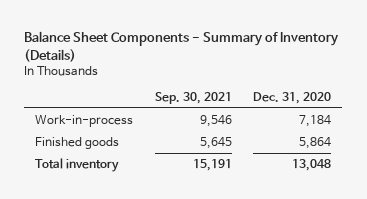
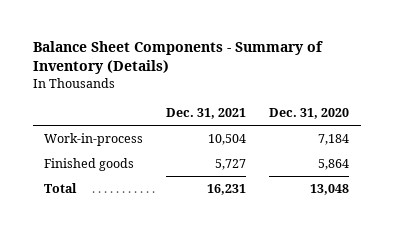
- | Sep. 30, 2021 | Dec. 31, 2020
+ | Dec. 31, 2021 | Dec. 31, 2020
- Total inventory | 15,191 | 13,048
+ Total | 16,231 | 13,048

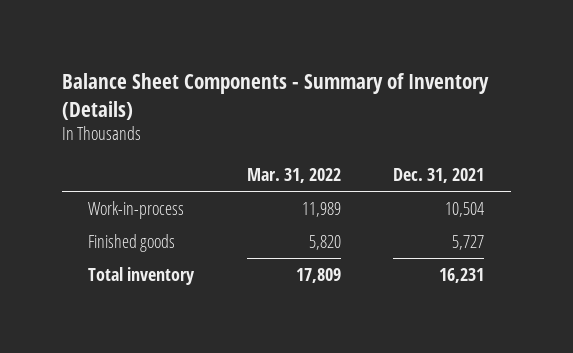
- | Dec. 31, 2021 | Dec. 31, 2020
+ | Mar. 31, 2022 | Dec. 31, 2021
- Total | 16,231 | 13,048
+ Total inventory | 17,809 | 16,231

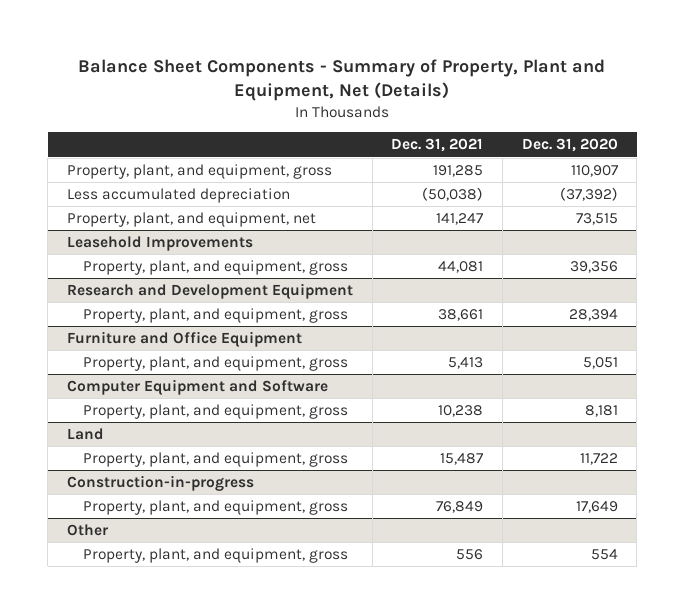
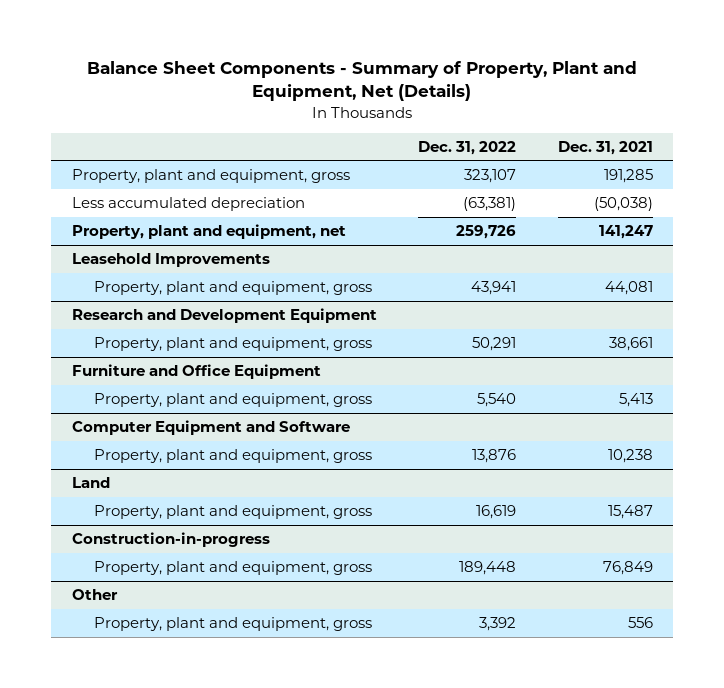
- | Dec. 31, 2021 | Dec. 31, 2020
+ | Dec. 31, 2022 | Dec. 31, 2021
- Property, plant, and equipment, gross | 191,285 | 110,907
+ Property, plant and equipment, gross | 323,107 | 191,285
- Property, plant, and equipment, net | 141,247 | 73,515
+ Property, plant and equipment, net | 259,726 | 141,247
@ Leasehold Improvements
- Property, plant, and equipment, gross | 44,081 | 39,356
+ Property, plant and equipment, gross | 43,941 | 44,081
@ Research and Development Equipment
- Property, plant, and equipment, gross | 38,661 | 28,394
+ Property, plant and equipment, gross | 50,291 | 38,661
@ Furniture and Office Equipment
- Property, plant, and equipment, gross | 5,413 | 5,051
+ Property, plant and equipment, gross | 5,540 | 5,413
@ Computer Equipment and Software
- Property, plant, and equipment, gross | 10,238 | 8,181
+ Property, plant and equipment, gross | 13,876 | 10,238
@ Land
- Property, plant, and equipment, gross | 15,487 | 11,722
+ Property, plant and equipment, gross | 16,619 | 15,487
@ Construction-in-progress
- Property, plant, and equipment, gross | 76,849 | 17,649
+ Property, plant and equipment, gross | 189,448 | 76,849
@ Other
- Property, plant, and equipment, gross | 556 | 554
+ Property, plant and equipment, gross | 3,392 | 556

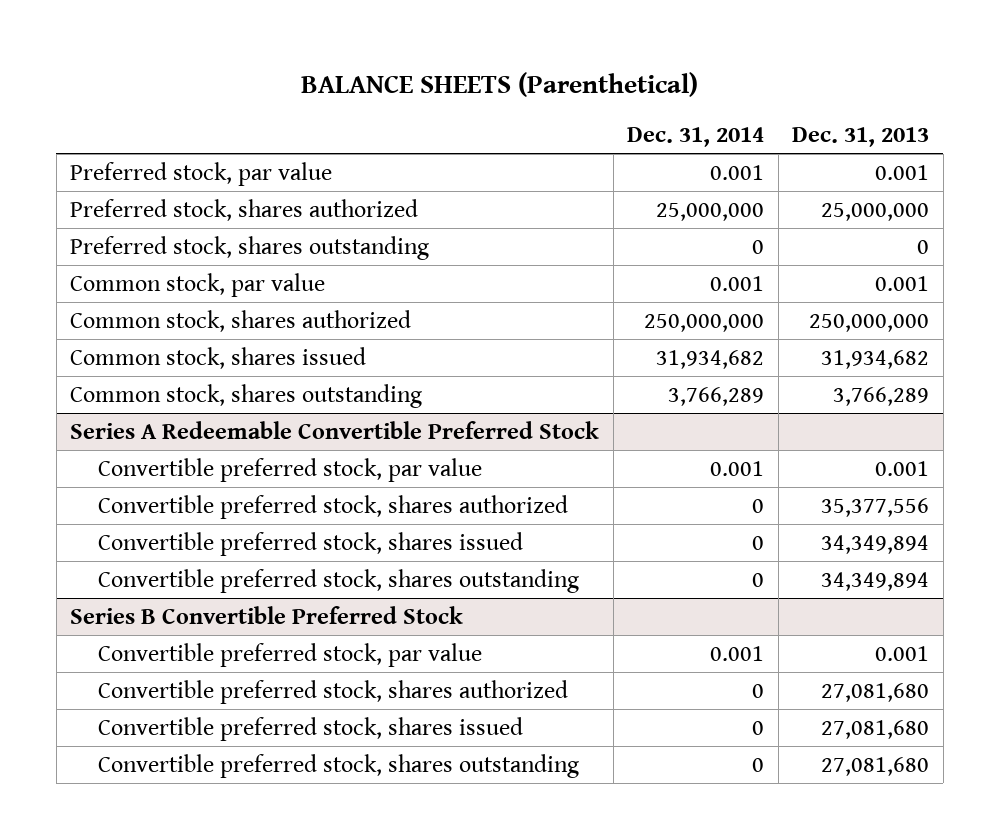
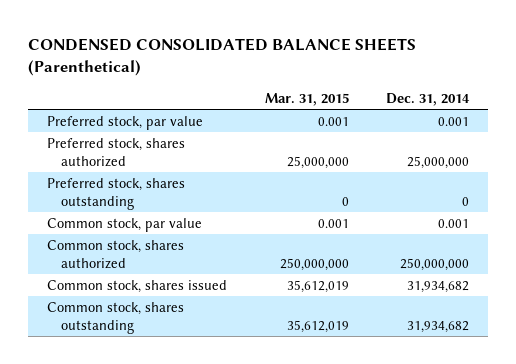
- BALANCE SHEETS (Parenthetical)
+ CONDENSED CONSOLIDATED BALANCE SHEETS (Parenthetical)
- | Dec. 31, 2014 | Dec. 31, 2013
+ | Mar. 31, 2015 | Dec. 31, 2014
- Common stock, shares outstanding | 3,766,289 | 3,766,289
- Series A Redeemable Convertible Preferred Stock
- Convertible preferred stock, par value | 0.001 | 0.001
- Convertible preferred stock, shares authorized | 0 | 35,377,556
- Convertible preferred stock, shares issued | 0 | 34,349,894
- Convertible preferred stock, shares outstanding | 0 | 34,349,894
- Series B Convertible Preferred Stock
- Convertible preferred stock, par value | 0.001 | 0.001
- Convertible preferred stock, shares authorized | 0 | 27,081,680
- Convertible preferred stock, shares issued | 0 | 27,081,680
- Convertible preferred stock, shares outstanding | 0 | 27,081,680
+ Common stock, shares outstanding | 35,612,019 | 31,934,682

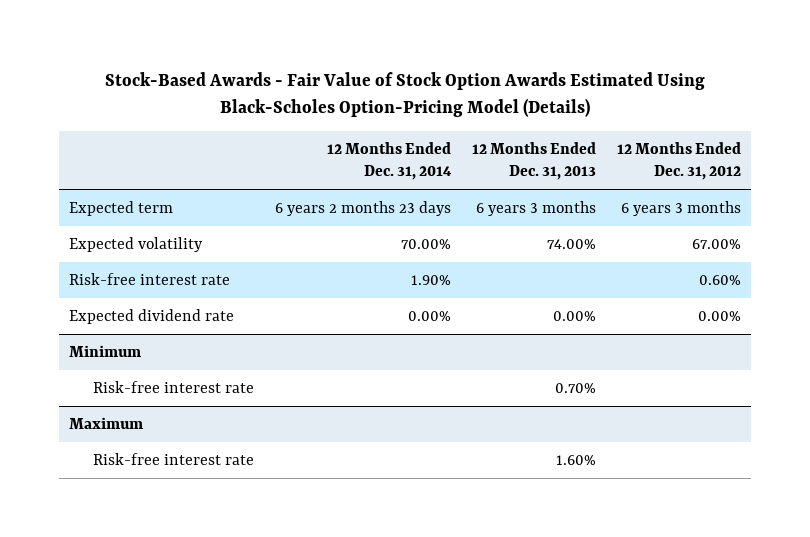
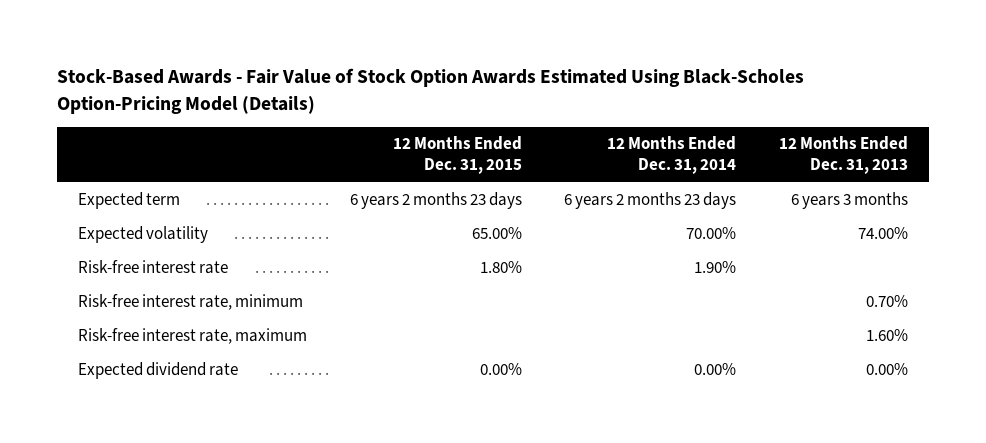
- | 12 Months Ended Dec. 31, 2014 | 12 Months Ended Dec. 31, 2013 | 12 Months Ended Dec. 31, 2012
+ | 12 Months Ended Dec. 31, 2015 | 12 Months Ended Dec. 31, 2014 | 12 Months Ended Dec. 31, 2013
+ Risk-free interest rate, minimum | | | 0.70%
+ Risk-free interest rate, maximum | | | 1.60%
- Minimum
- Risk-free interest rate | | 0.70% |
- Maximum
- Risk-free interest rate | | 1.60% |

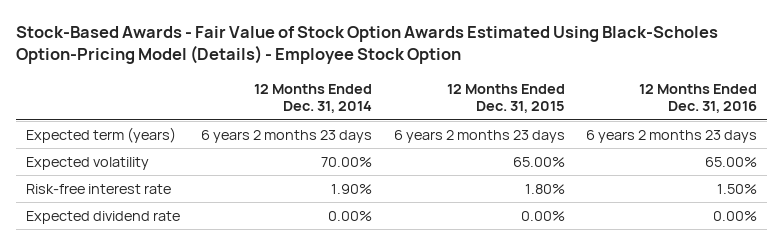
- Stock-Based Awards - Fair Value of Stock Option Awards Estimated Using Black-Scholes Option-Pricing Model (Details)
+ Stock-Based Awards - Fair Value of Stock Option Awards Estimated Using Black-Scholes Option-Pricing Model (Details) - Employee Stock Option
- | 12 Months Ended Dec. 31, 2015 | 12 Months Ended Dec. 31, 2014 | 12 Months Ended Dec. 31, 2013
+ | 12 Months Ended Dec. 31, 2014 | 12 Months Ended Dec. 31, 2015 | 12 Months Ended Dec. 31, 2016
- Expected term | 6 years 2 months 23 days | 6 years 2 months 23 days | 6 years 3 months
+ Expected term (years) | 6 years 2 months 23 days | 6 years 2 months 23 days | 6 years 2 months 23 days
- Risk-free interest rate, minimum | | | 0.70%
- Risk-free interest rate, maximum | | | 1.60%

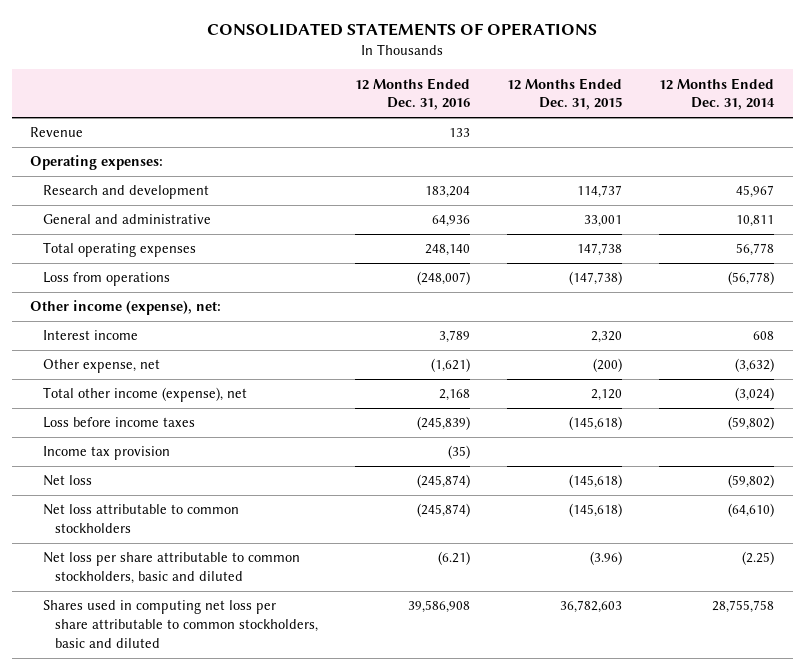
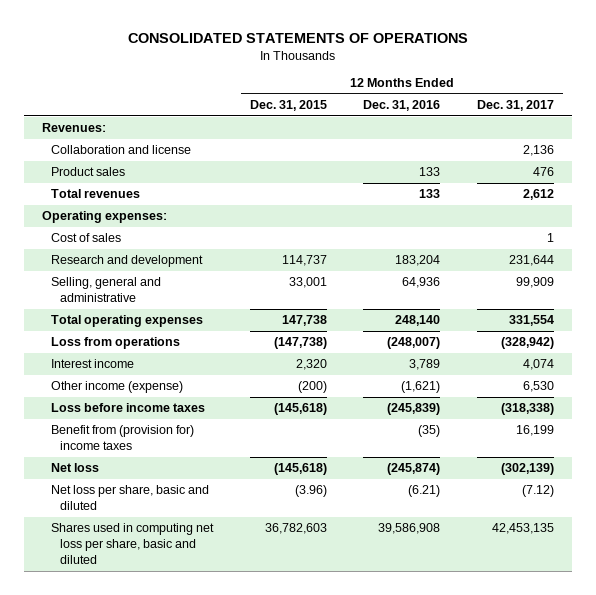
- | 12 Months Ended Dec. 31, 2016 | 12 Months Ended Dec. 31, 2015 | 12 Months Ended Dec. 31, 2014
+ | 12 Months Ended Dec. 31, 2015 | 12 Months Ended Dec. 31, 2016 | 12 Months Ended Dec. 31, 2017
- Revenue | 133 | |
+ Revenues:
+ Collaboration and license | | | 2,136
+ Product sales | | 133 | 476
+ Total revenues | | 133 | 2,612
+ Cost of sales | | | 1
- General and administrative | 64,936 | 33,001 | 10,811
+ Selling, general and administrative | 33,001 | 64,936 | 99,909
- Other income (expense), net:
- Other expense, net | (1,621) | (200) | (3,632)
- Total other income (expense), net | 2,168 | 2,120 | (3,024)
+ Other income (expense) | (200) | (1,621) | 6,530
- Income tax provision | (35) | |
+ Benefit from (provision for) income taxes | | (35) | 16,199
- Net loss attributable to common stockholders | (245,874) | (145,618) | (64,610)
- Net loss per share attributable to common stockholders, basic and diluted | (6.21) | (3.96) | (2.25)
- Shares used in computing net loss per share attributable to common stockholders, basic and diluted | 39,586,908 | 36,782,603 | 28,755,758
+ Net loss per share, basic and diluted | (3.96) | (6.21) | (7.12)
+ Shares used in computing net loss per share, basic and diluted | 36,782,603 | 39,586,908 | 42,453,135

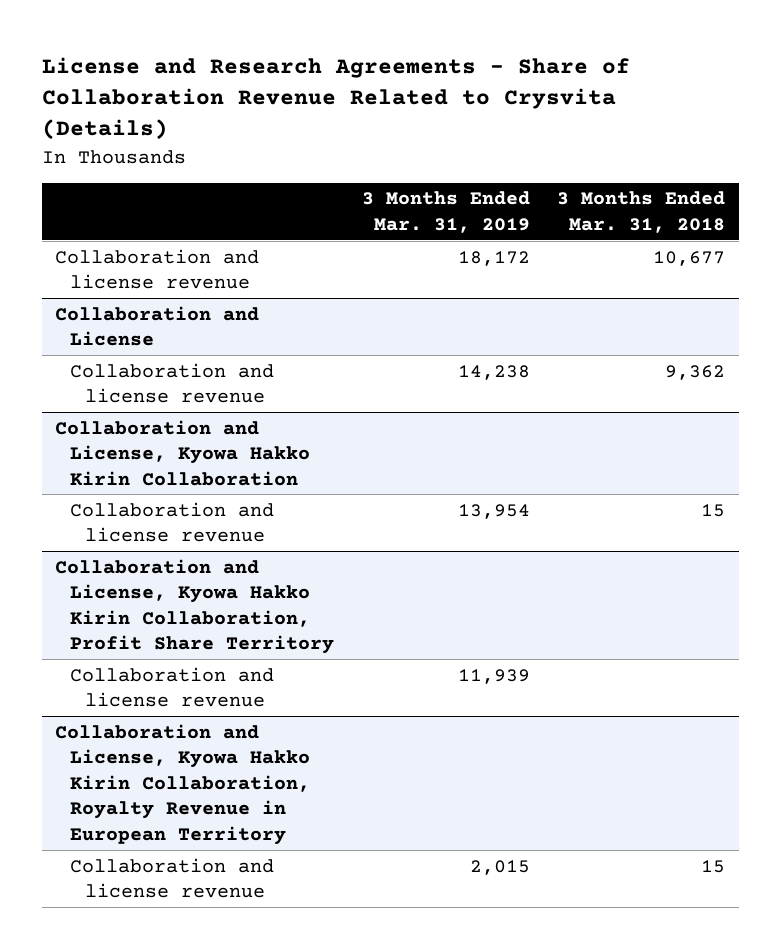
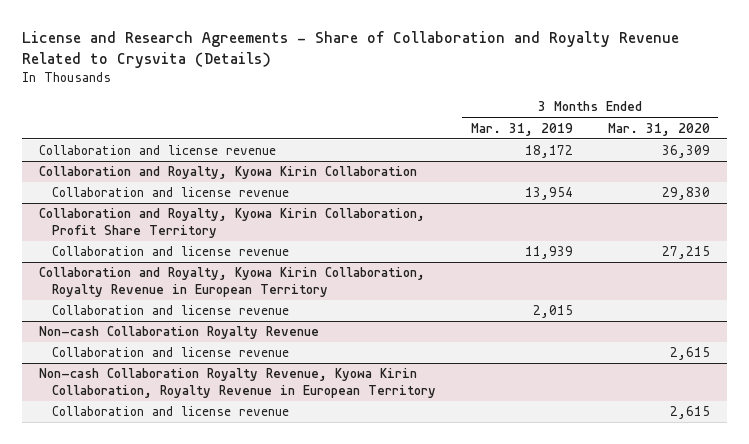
- License and Research Agreements - Share of Collaboration Revenue Related to Crysvita (Details)
+ License and Research Agreements - Share of Collaboration and Royalty Revenue Related to Crysvita (Details)
- | 3 Months Ended Mar. 31, 2019 | 3 Months Ended Mar. 31, 2018
+ | 3 Months Ended Mar. 31, 2019 | 3 Months Ended Mar. 31, 2020
- Collaboration and License
- Collaboration and license revenue | 14,238 | 9,362
- Collaboration and License, Kyowa Hakko Kirin Collaboration
+ Collaboration and Royalty, Kyowa Kirin Collaboration
- Collaboration and License, Kyowa Hakko Kirin Collaboration, Profit Share Territory
+ Collaboration and Royalty, Kyowa Kirin Collaboration, Profit Share Territory
- Collaboration and License, Kyowa Hakko Kirin Collaboration, Royalty Revenue in European Territory
+ Collaboration and Royalty, Kyowa Kirin Collaboration, Royalty Revenue in European Territory
+ Non-cash Collaboration Royalty Revenue
+ Collaboration and license revenue | | 2,615
+ Non-cash Collaboration Royalty Revenue, Kyowa Kirin Collaboration, Royalty Revenue in European Territory
+ Collaboration and license revenue | | 2,615

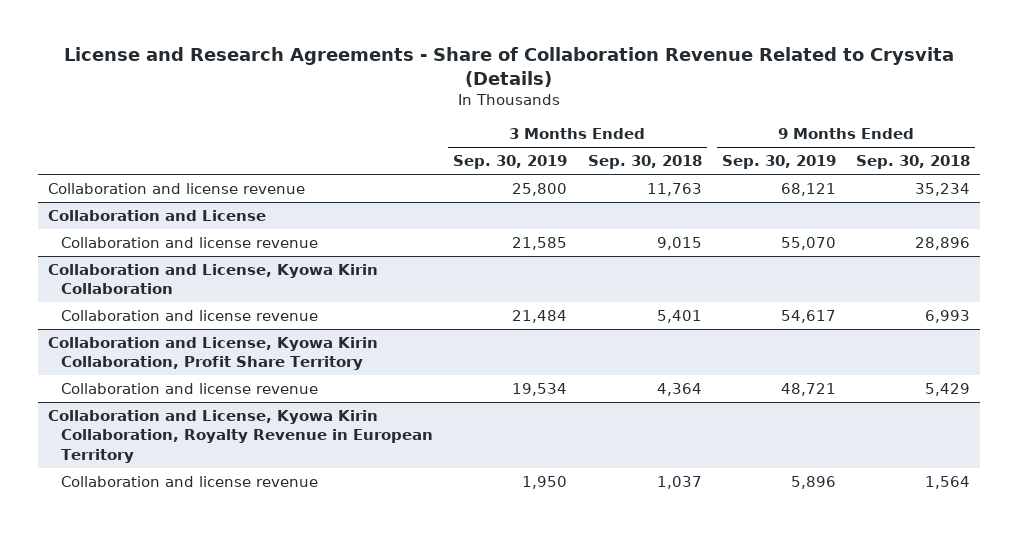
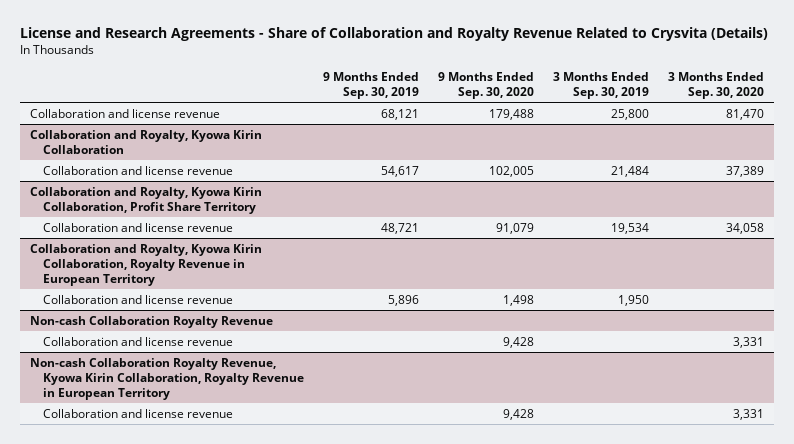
- License and Research Agreements - Share of Collaboration Revenue Related to Crysvita (Details)
+ License and Research Agreements - Share of Collaboration and Royalty Revenue Related to Crysvita (Details)
- | 3 Months Ended Sep. 30, 2019 | 3 Months Ended Sep. 30, 2018 | 9 Months Ended Sep. 30, 2019 | 9 Months Ended Sep. 30, 2018
+ | 9 Months Ended Sep. 30, 2019 | 9 Months Ended Sep. 30, 2020 | 3 Months Ended Sep. 30, 2019 | 3 Months Ended Sep. 30, 2020
- Collaboration and License
- Collaboration and license revenue | 21,585 | 9,015 | 55,070 | 28,896
- Collaboration and License, Kyowa Kirin Collaboration
+ Collaboration and Royalty, Kyowa Kirin Collaboration
- Collaboration and License, Kyowa Kirin Collaboration, Profit Share Territory
+ Collaboration and Royalty, Kyowa Kirin Collaboration, Profit Share Territory
- Collaboration and License, Kyowa Kirin Collaboration, Royalty Revenue in European Territory
+ Collaboration and Royalty, Kyowa Kirin Collaboration, Royalty Revenue in European Territory
+ Non-cash Collaboration Royalty Revenue
+ Collaboration and license revenue | | 9,428 | | 3,331
+ Non-cash Collaboration Royalty Revenue, Kyowa Kirin Collaboration, Royalty Revenue in European Territory
+ Collaboration and license revenue | | 9,428 | | 3,331

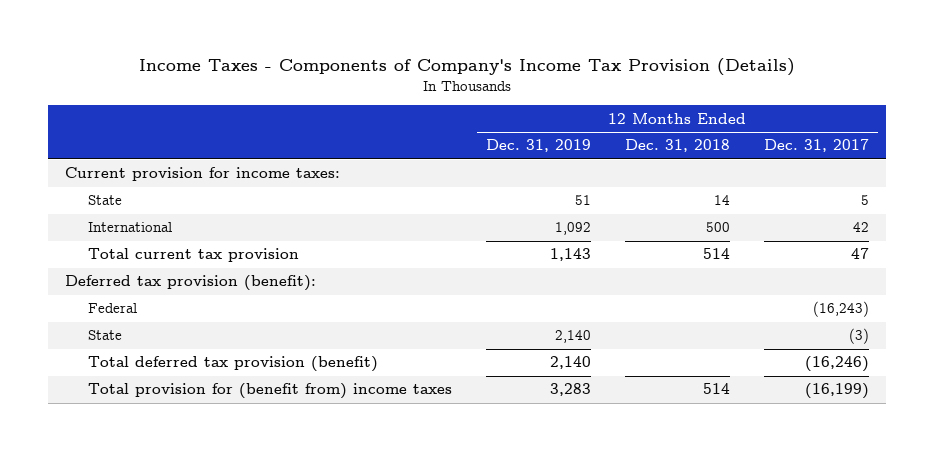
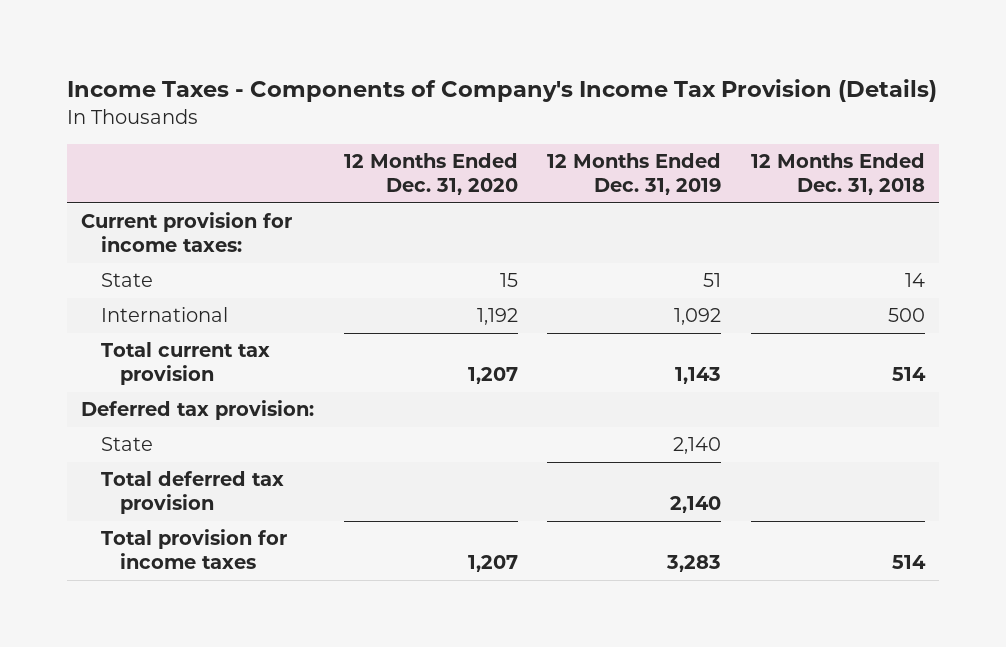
- | 12 Months Ended Dec. 31, 2019 | 12 Months Ended Dec. 31, 2018 | 12 Months Ended Dec. 31, 2017
+ | 12 Months Ended Dec. 31, 2020 | 12 Months Ended Dec. 31, 2019 | 12 Months Ended Dec. 31, 2018
- Deferred tax provision (benefit):
- Federal | | | (16,243)
+ Deferred tax provision:
- Total deferred tax provision (benefit) | 2,140 | | (16,246)
- Total provision for (benefit from) income taxes | 3,283 | 514 | (16,199)
+ Total deferred tax provision | | 2,140 |
+ Total provision for income taxes | 1,207 | 3,283 | 514

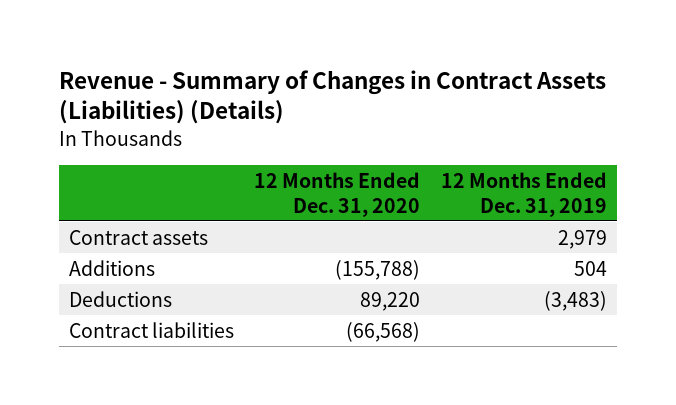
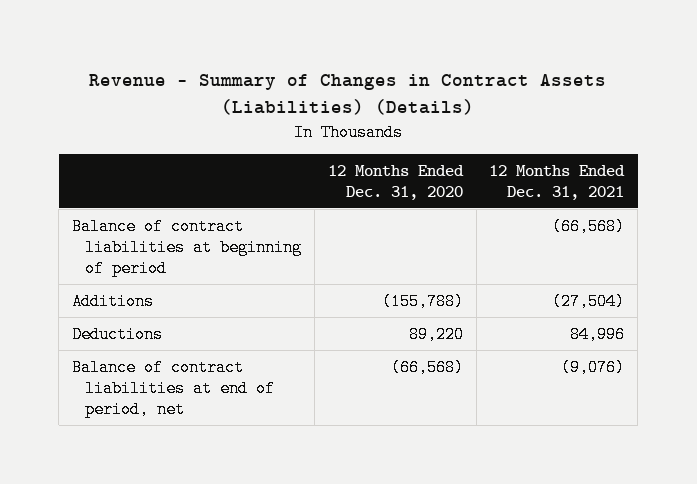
- | 12 Months Ended Dec. 31, 2020 | 12 Months Ended Dec. 31, 2019
+ | 12 Months Ended Dec. 31, 2020 | 12 Months Ended Dec. 31, 2021
- Contract assets | | 2,979
+ Balance of contract liabilities at beginning of period | | (66,568)
- Contract liabilities | (66,568) |
+ Balance of contract liabilities at end of period, net | (66,568) | (9,076)

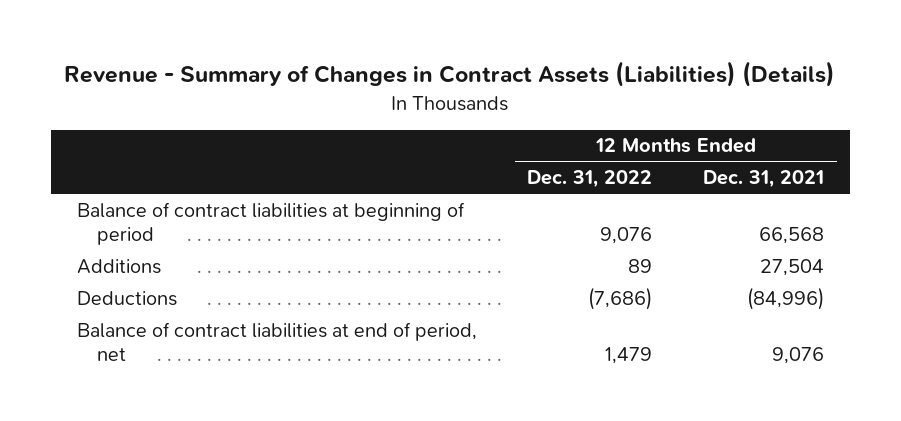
- | 12 Months Ended Dec. 31, 2020 | 12 Months Ended Dec. 31, 2021
+ | 12 Months Ended Dec. 31, 2022 | 12 Months Ended Dec. 31, 2021
- Balance of contract liabilities at beginning of period | | (66,568)
- Additions | (155,788) | (27,504)
- Deductions | 89,220 | 84,996
- Balance of contract liabilities at end of period, net | (66,568) | (9,076)
+ Balance of contract liabilities at beginning of period | 9,076 | 66,568
+ Additions | 89 | 27,504
+ Deductions | (7,686) | (84,996)
+ Balance of contract liabilities at end of period, net | 1,479 | 9,076

